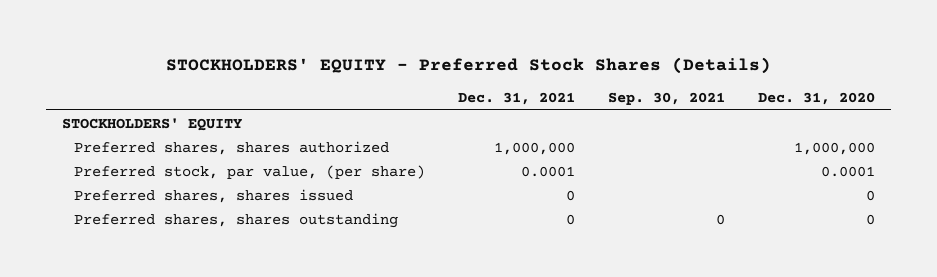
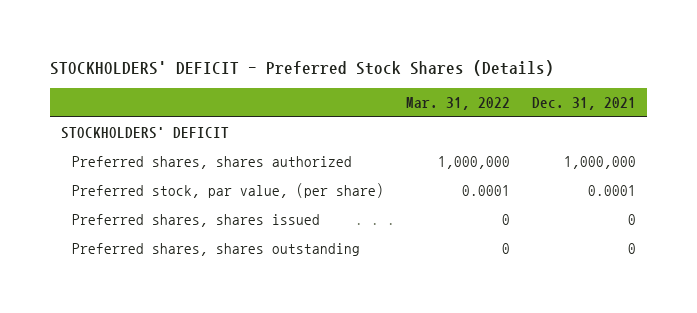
- STOCKHOLDERS' EQUITY - Preferred Stock Shares (Details)
+ STOCKHOLDERS' DEFICIT - Preferred Stock Shares (Details)
- | Dec. 31, 2021 | Sep. 30, 2021 | Dec. 31, 2020
+ | Mar. 31, 2022 | Dec. 31, 2021
- STOCKHOLDERS' EQUITY
+ STOCKHOLDERS' DEFICIT

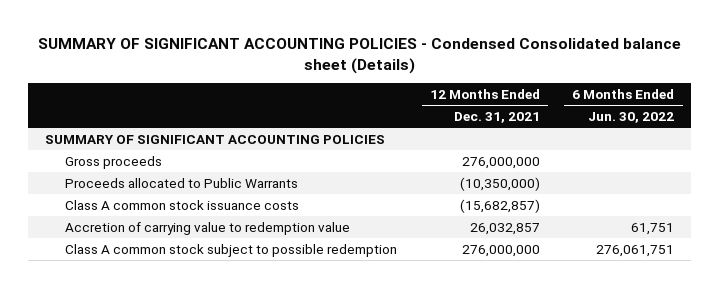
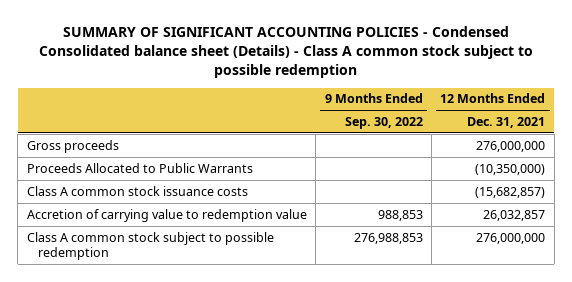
- SUMMARY OF SIGNIFICANT ACCOUNTING POLICIES - Condensed Consolidated balance sheet (Details)
+ SUMMARY OF SIGNIFICANT ACCOUNTING POLICIES - Condensed Consolidated balance sheet (Details) - Class A common stock subject to possible redemption
- | 12 Months Ended Dec. 31, 2021 | 6 Months Ended Jun. 30, 2022
+ | 9 Months Ended Sep. 30, 2022 | 12 Months Ended Dec. 31, 2021
- SUMMARY OF SIGNIFICANT ACCOUNTING POLICIES
- Proceeds allocated to Public Warrants | (10,350,000) |
+ Proceeds Allocated to Public Warrants | | (10,350,000)

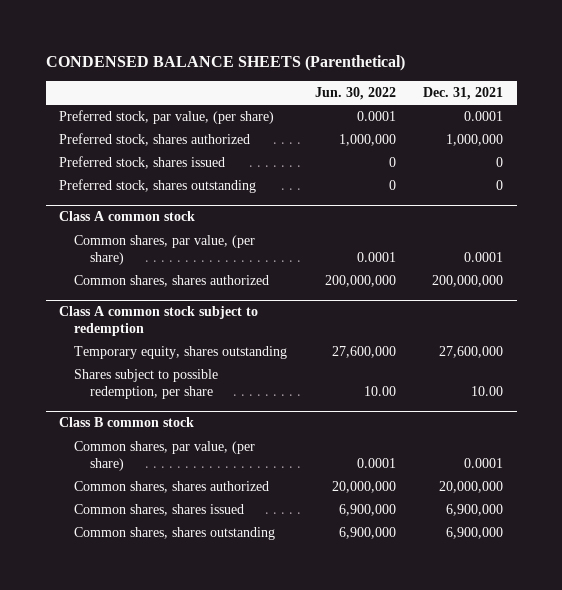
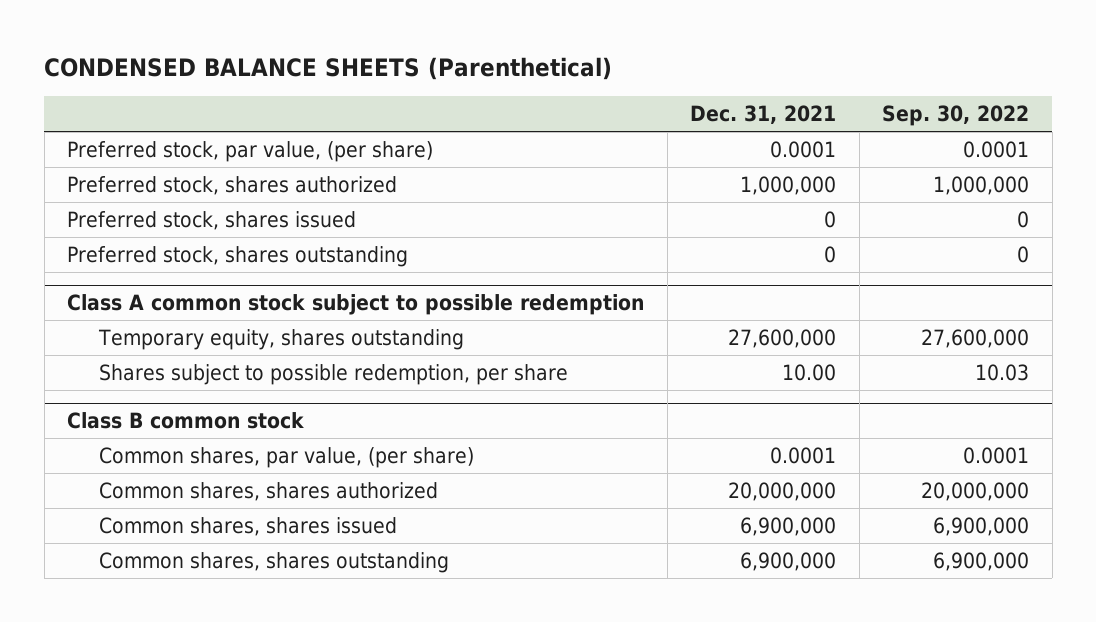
- | Jun. 30, 2022 | Dec. 31, 2021
+ | Dec. 31, 2021 | Sep. 30, 2022
- Class A common stock
- Common shares, par value, (per share) | 0.0001 | 0.0001
- Common shares, shares authorized | 200,000,000 | 200,000,000
- Class A common stock subject to redemption
+ Class A common stock subject to possible redemption

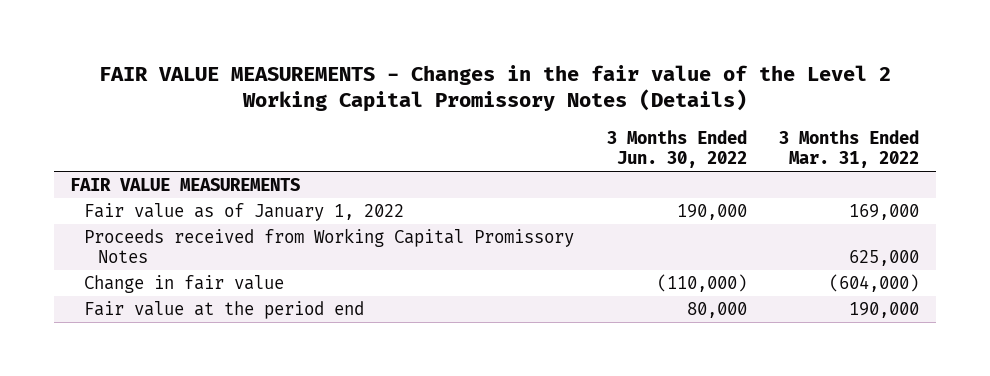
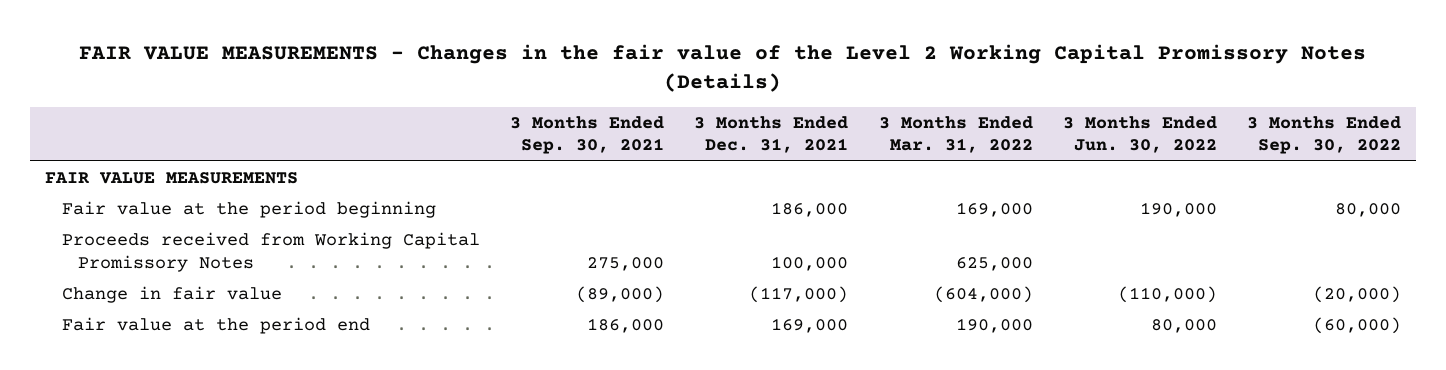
- | 3 Months Ended Jun. 30, 2022 | 3 Months Ended Mar. 31, 2022
+ | 3 Months Ended Sep. 30, 2021 | 3 Months Ended Dec. 31, 2021 | 3 Months Ended Mar. 31, 2022 | 3 Months Ended Jun. 30, 2022 | 3 Months Ended Sep. 30, 2022
- Fair value as of January 1, 2022 | 190,000 | 169,000
+ Fair value at the period beginning | | 186,000 | 169,000 | 190,000 | 80,000

